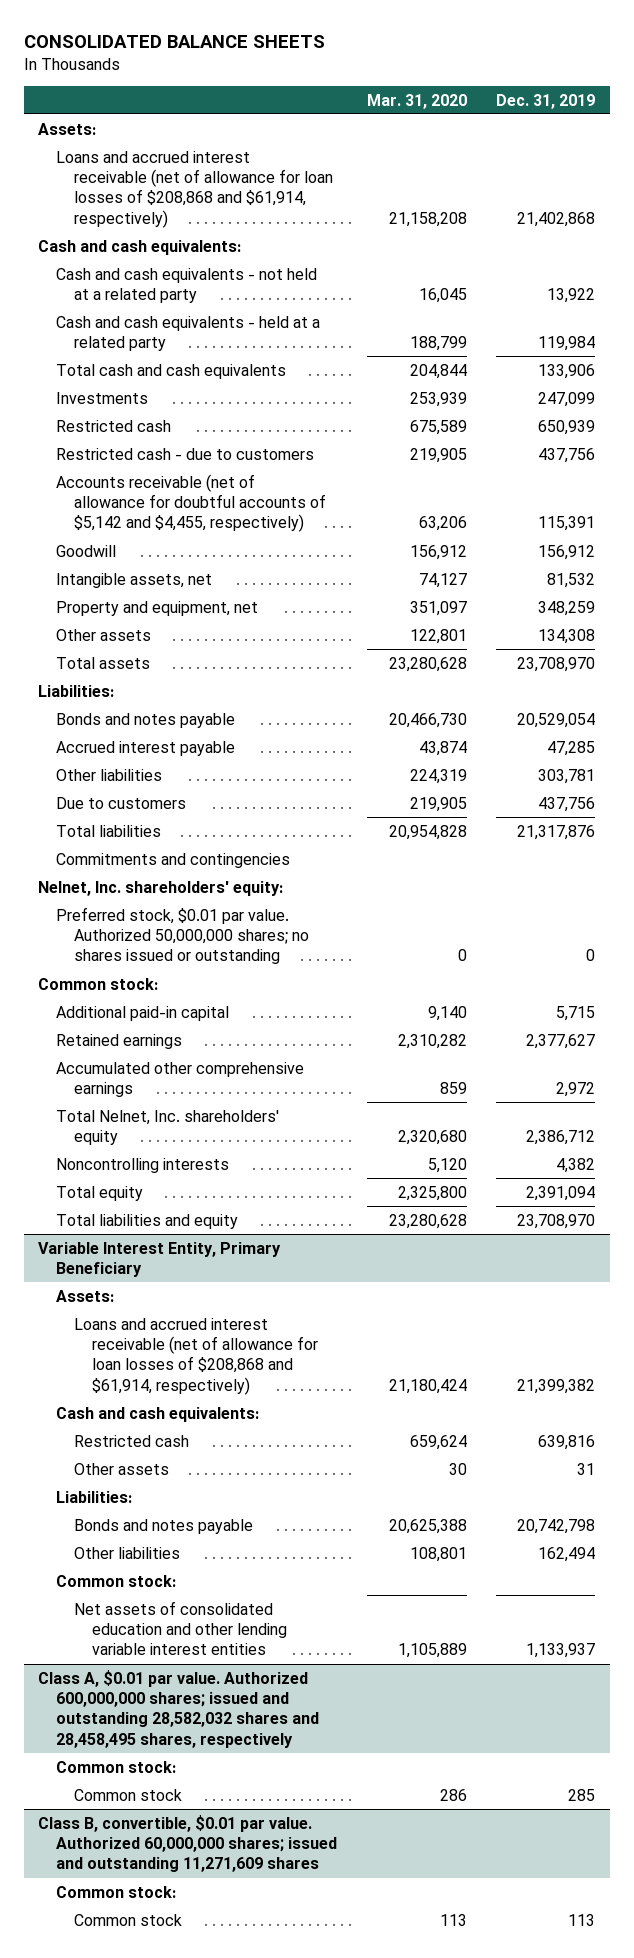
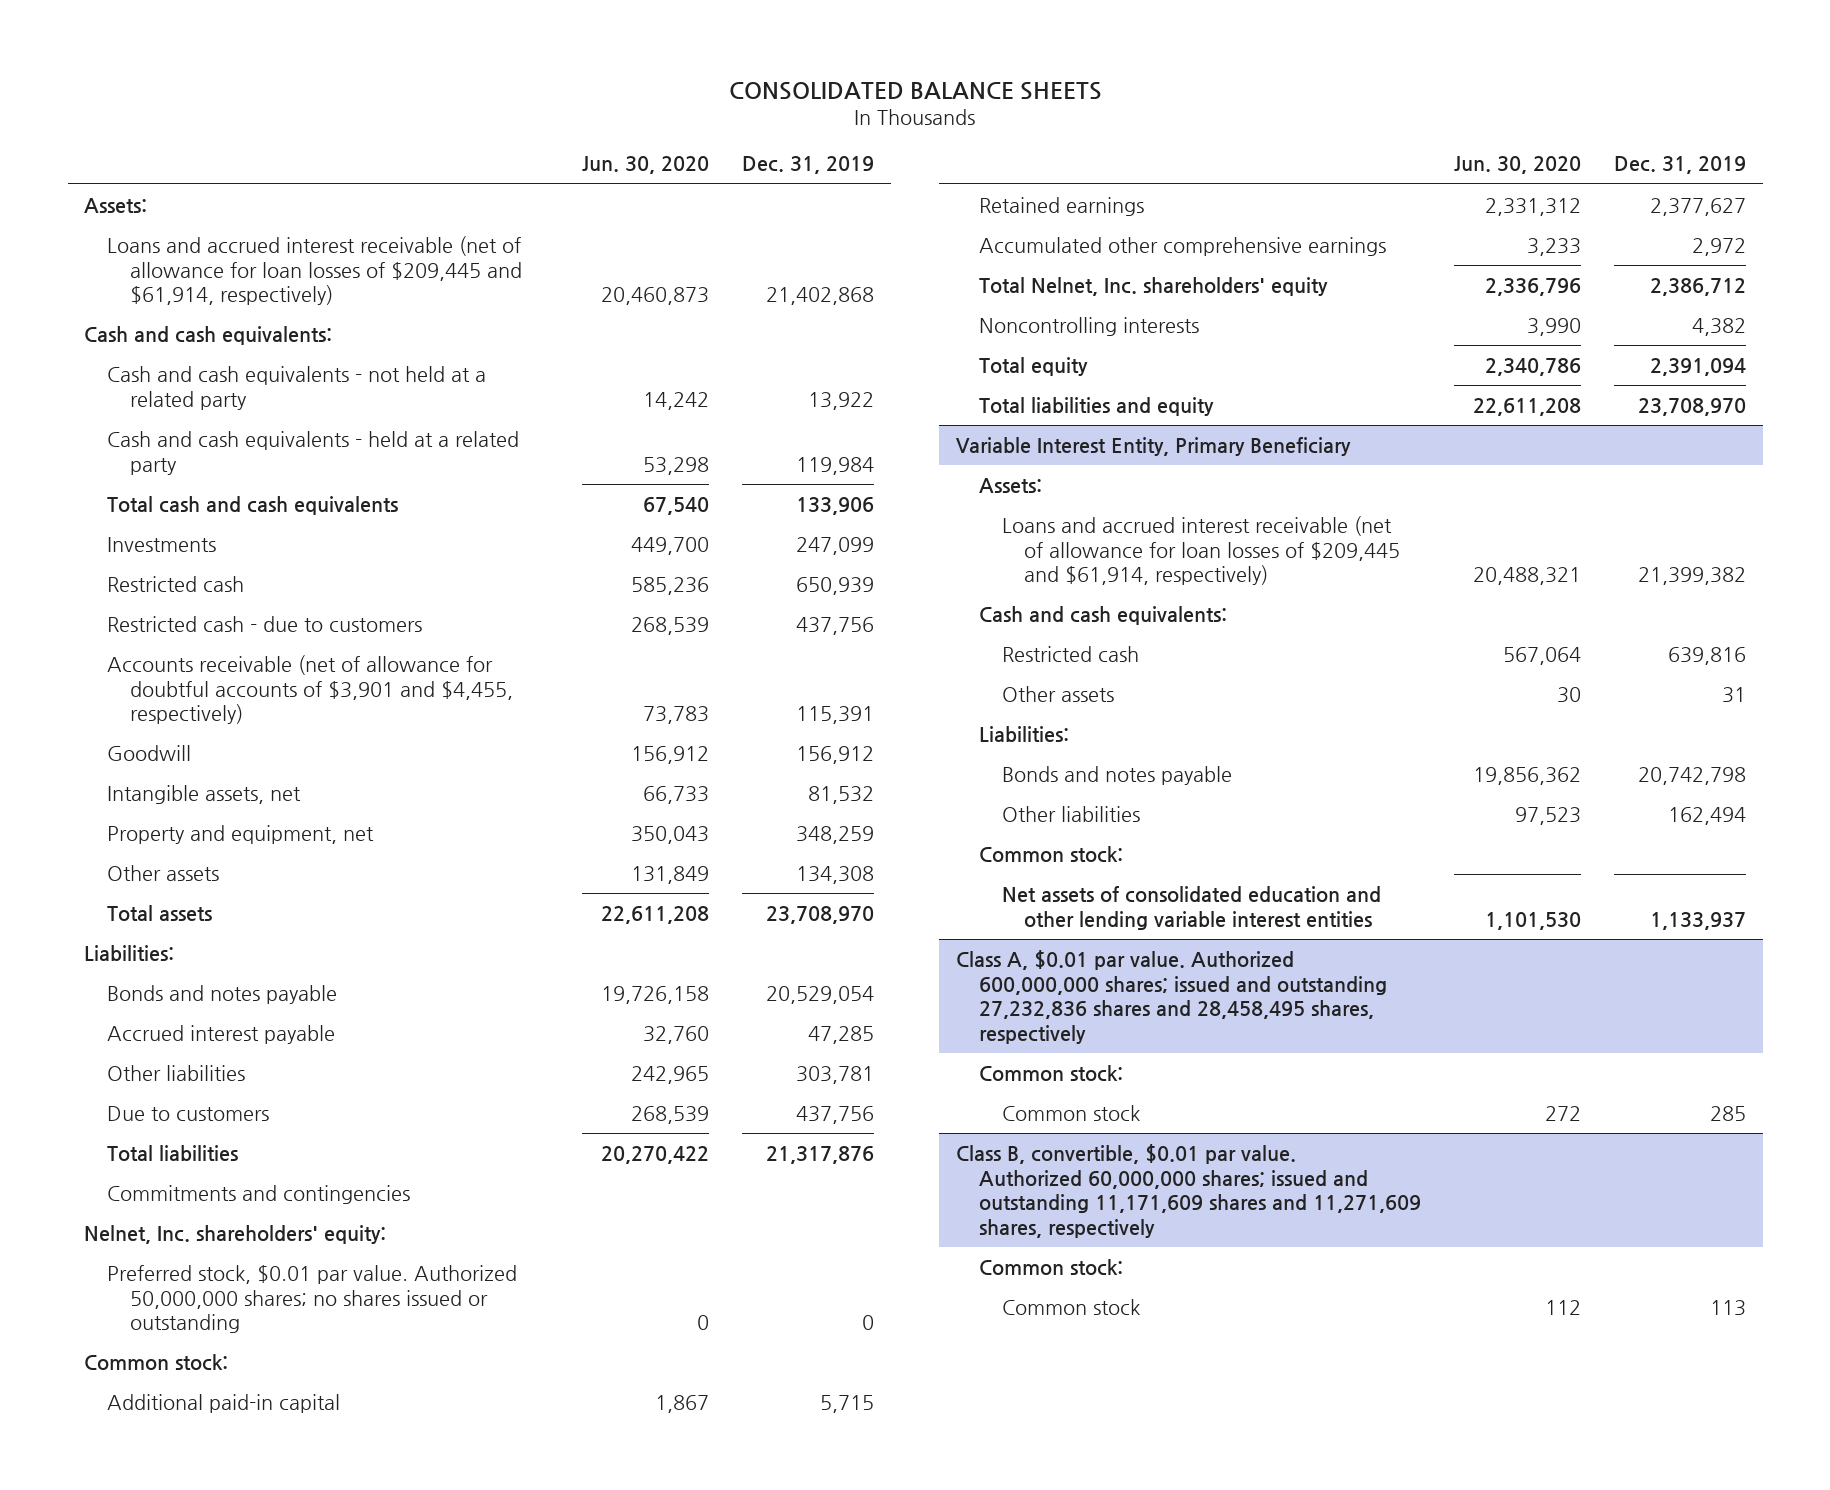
- | Mar. 31, 2020 | Dec. 31, 2019
+ | Jun. 30, 2020 | Dec. 31, 2019
- Loans and accrued interest receivable (net of allowance for loan losses of $208,868 and $61,914, respectively) | 21,158,208 | 21,402,868
+ Loans and accrued interest receivable (net of allowance for loan losses of $209,445 and $61,914, respectively) | 20,460,873 | 21,402,868
- Accounts receivable (net of allowance for doubtful accounts of $5,142 and $4,455, respectively) | 63,206 | 115,391
+ Accounts receivable (net of allowance for doubtful accounts of $3,901 and $4,455, respectively) | 73,783 | 115,391
@ Variable Interest Entity, Primary Beneficiary
- Loans and accrued interest receivable (net of allowance for loan losses of $208,868 and $61,914, respectively) | 21,180,424 | 21,399,382
+ Loans and accrued interest receivable (net of allowance for loan losses of $209,445 and $61,914, respectively) | 20,488,321 | 21,399,382
- Class A, $0.01 par value. Authorized 600,000,000 shares; issued and outstanding 28,582,032 shares and 28,458,495 shares, respectively
+ Class A, $0.01 par value. Authorized 600,000,000 shares; issued and outstanding 27,232,836 shares and 28,458,495 shares, respectively
- Class B, convertible, $0.01 par value. Authorized 60,000,000 shares; issued and outstanding 11,271,609 shares
+ Class B, convertible, $0.01 par value. Authorized 60,000,000 shares; issued and outstanding 11,171,609 shares and 11,271,609 shares, respectively

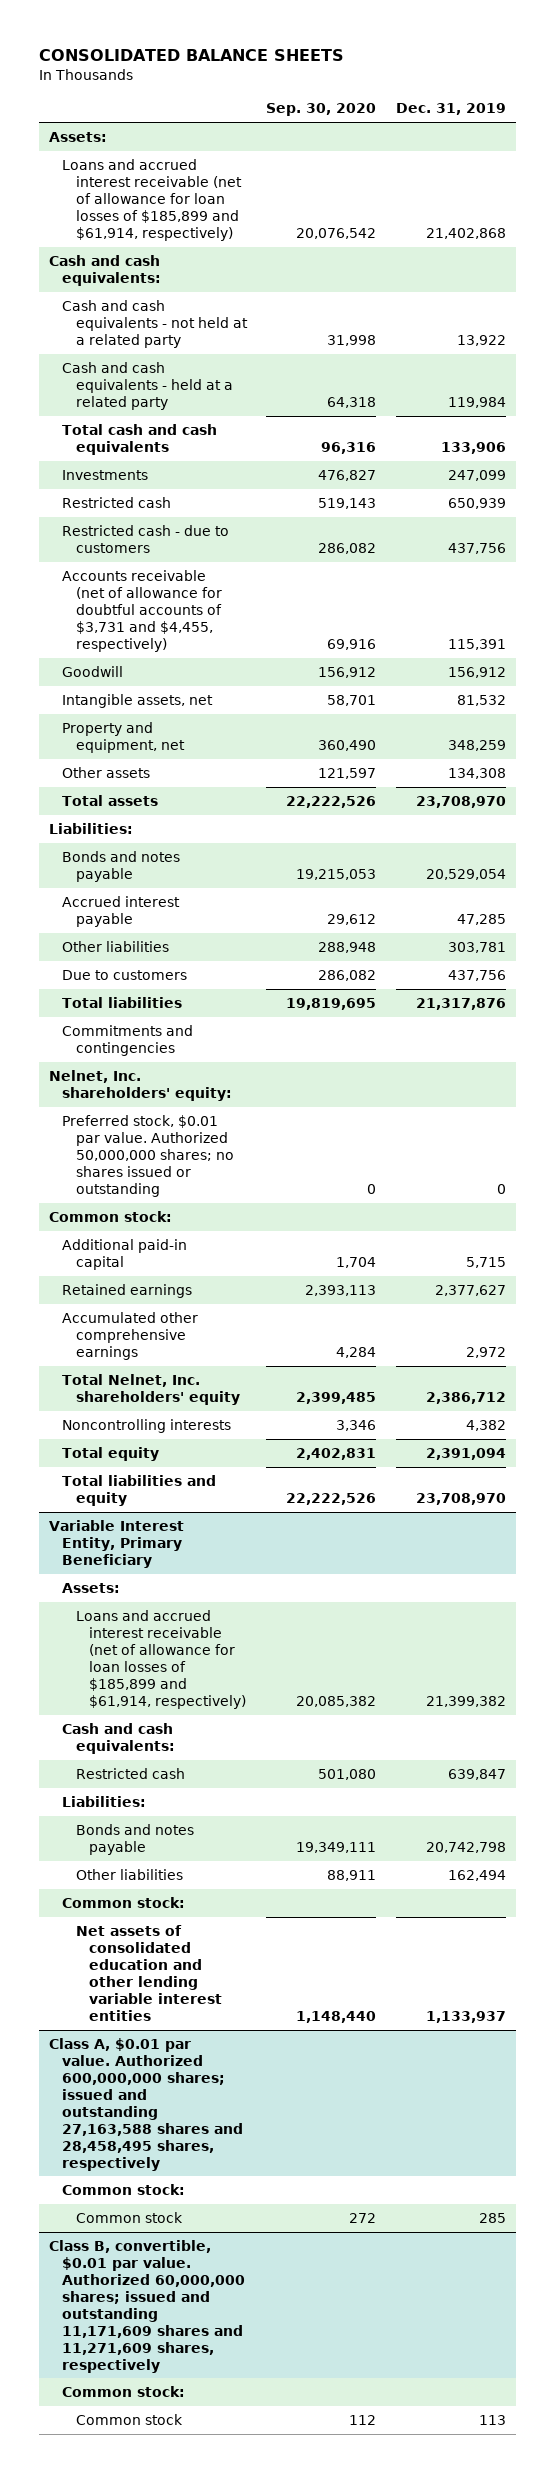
- | Jun. 30, 2020 | Dec. 31, 2019
+ | Sep. 30, 2020 | Dec. 31, 2019
- Loans and accrued interest receivable (net of allowance for loan losses of $209,445 and $61,914, respectively) | 20,460,873 | 21,402,868
+ Loans and accrued interest receivable (net of allowance for loan losses of $185,899 and $61,914, respectively) | 20,076,542 | 21,402,868
- Accounts receivable (net of allowance for doubtful accounts of $3,901 and $4,455, respectively) | 73,783 | 115,391
+ Accounts receivable (net of allowance for doubtful accounts of $3,731 and $4,455, respectively) | 69,916 | 115,391
@ Variable Interest Entity, Primary Beneficiary
- Loans and accrued interest receivable (net of allowance for loan losses of $209,445 and $61,914, respectively) | 20,488,321 | 21,399,382
+ Loans and accrued interest receivable (net of allowance for loan losses of $185,899 and $61,914, respectively) | 20,085,382 | 21,399,382
- Restricted cash | 567,064 | 639,816
- Other assets | 30 | 31
+ Restricted cash | 501,080 | 639,847
- Class A, $0.01 par value. Authorized 600,000,000 shares; issued and outstanding 27,232,836 shares and 28,458,495 shares, respectively
+ Class A, $0.01 par value. Authorized 600,000,000 shares; issued and outstanding 27,163,588 shares and 28,458,495 shares, respectively

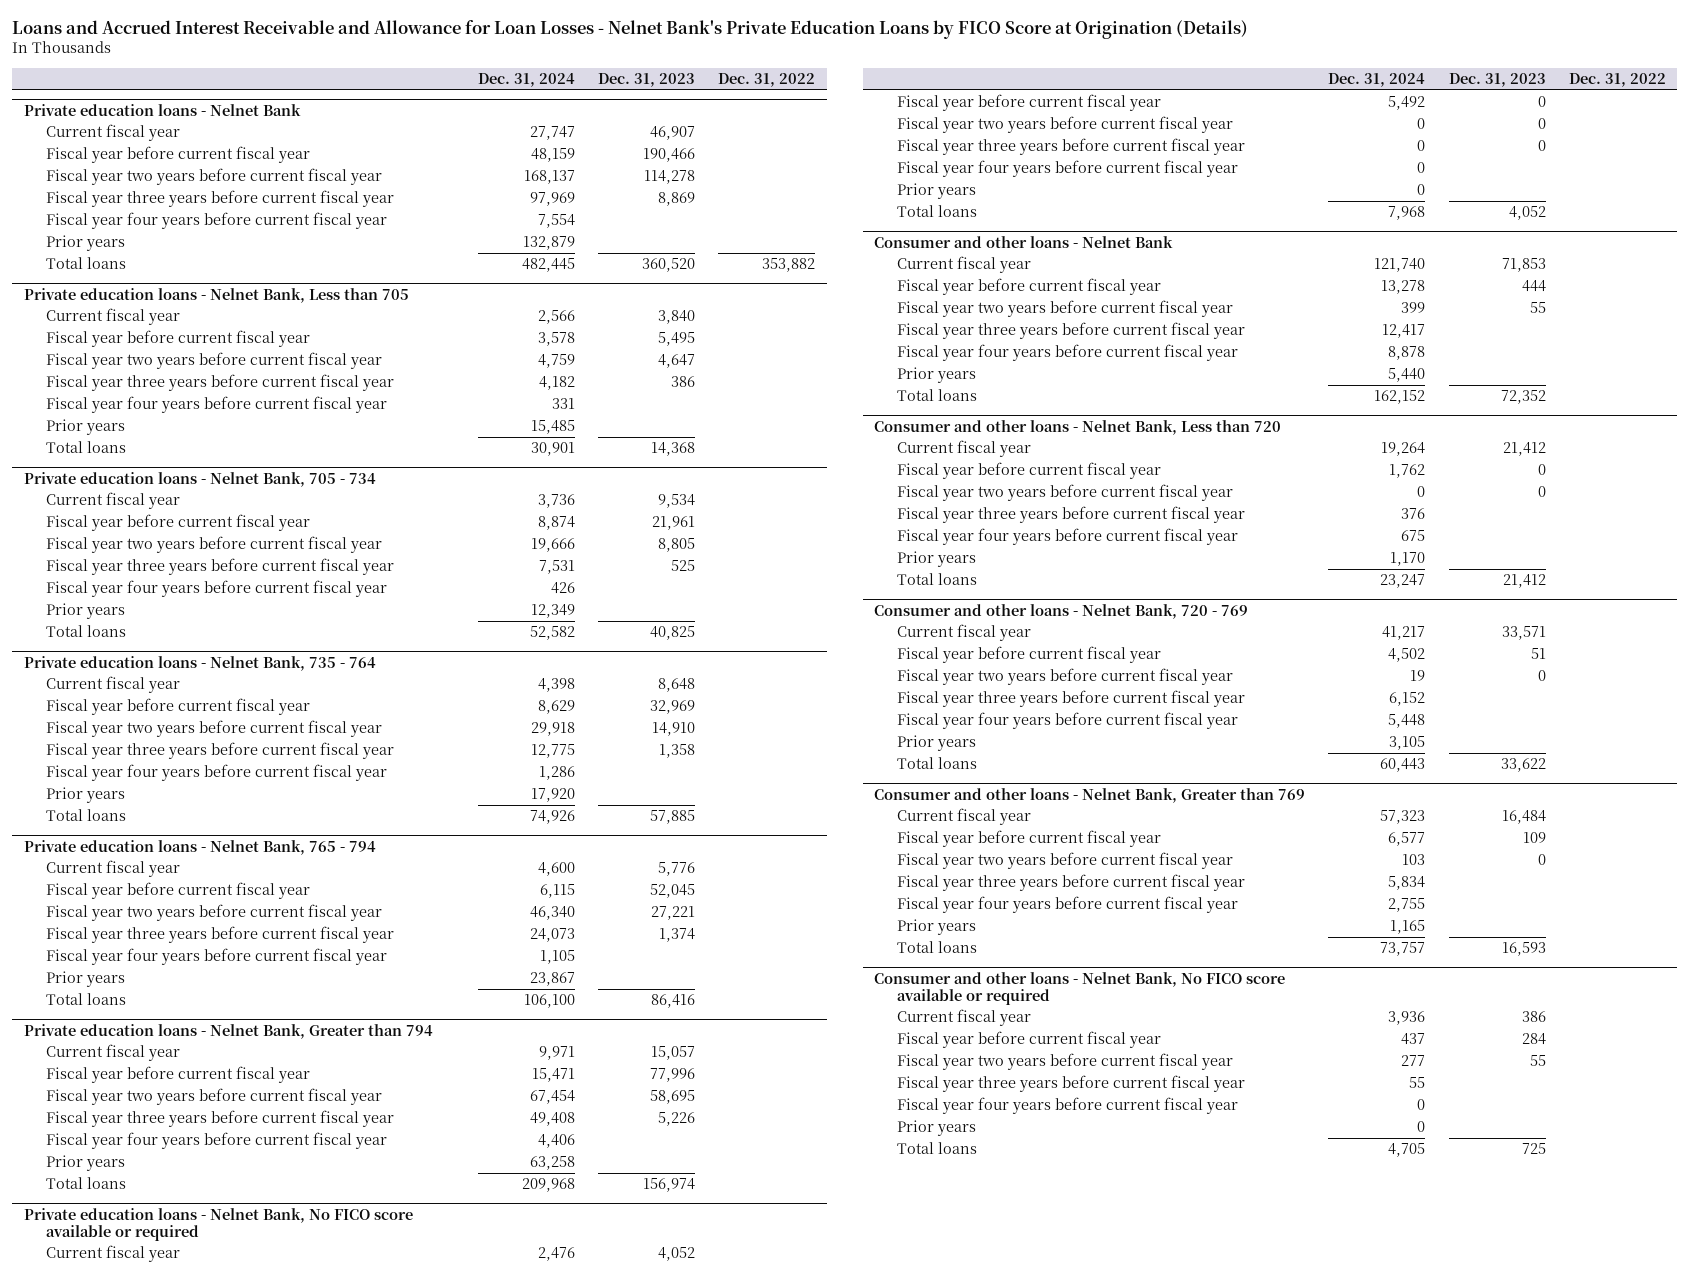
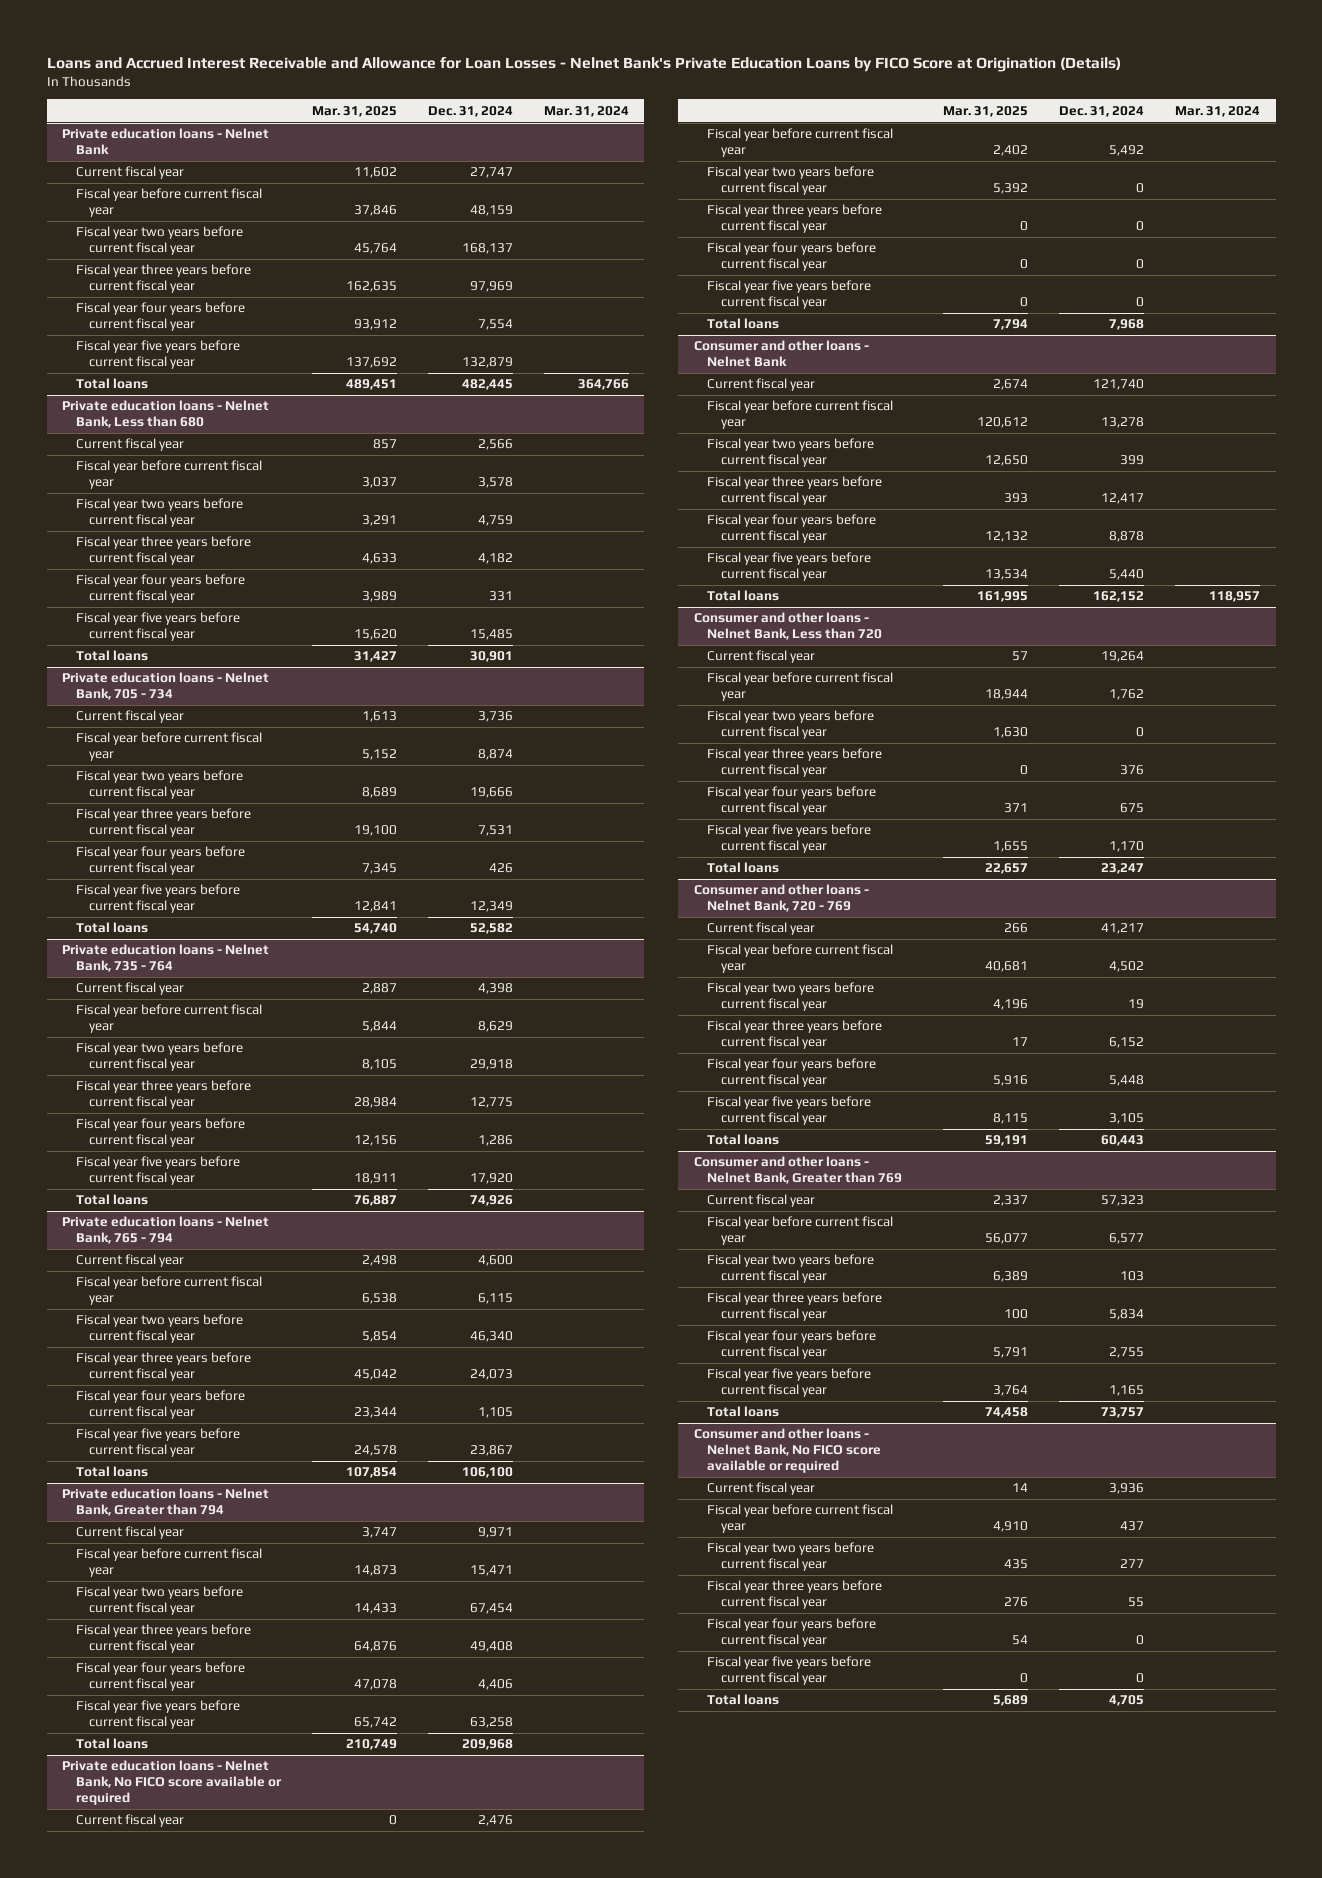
- | Dec. 31, 2024 | Dec. 31, 2023 | Dec. 31, 2022
+ | Mar. 31, 2025 | Dec. 31, 2024 | Mar. 31, 2024
@ Private education loans - Nelnet Bank
- Prior years | 132,879 | |
+ Fiscal year five years before current fiscal year | 137,692 | 132,879 |
- Private education loans - Nelnet Bank, Less than 705
+ Private education loans - Nelnet Bank, Less than 680
- Prior years | 15,485 | |
+ Fiscal year five years before current fiscal year | 15,620 | 15,485 |
@ Private education loans - Nelnet Bank, 705 - 734
- Prior years | 12,349 | |
+ Fiscal year five years before current fiscal year | 12,841 | 12,349 |
@ Private education loans - Nelnet Bank, 735 - 764
- Prior years | 17,920 | |
+ Fiscal year five years before current fiscal year | 18,911 | 17,920 |
@ Private education loans - Nelnet Bank, 765 - 794
- Prior years | 23,867 | |
+ Fiscal year five years before current fiscal year | 24,578 | 23,867 |
@ Private education loans - Nelnet Bank, Greater than 794
- Prior years | 63,258 | |
+ Fiscal year five years before current fiscal year | 65,742 | 63,258 |
@ Private education loans - Nelnet Bank, No FICO score available or required
- Prior years | 0 | |
+ Fiscal year five years before current fiscal year | 0 | 0 |
@ Consumer and other loans - Nelnet Bank
- Prior years | 5,440 | |
+ Fiscal year five years before current fiscal year | 13,534 | 5,440 |
@ Consumer and other loans - Nelnet Bank, Less than 720
- Prior years | 1,170 | |
+ Fiscal year five years before current fiscal year | 1,655 | 1,170 |
@ Consumer and other loans - Nelnet Bank, 720 - 769
- Prior years | 3,105 | |
+ Fiscal year five years before current fiscal year | 8,115 | 3,105 |
@ Consumer and other loans - Nelnet Bank, Greater than 769
- Prior years | 1,165 | |
+ Fiscal year five years before current fiscal year | 3,764 | 1,165 |
@ Consumer and other loans - Nelnet Bank, No FICO score available or required
- Prior years | 0 | |
+ Fiscal year five years before current fiscal year | 0 | 0 |

